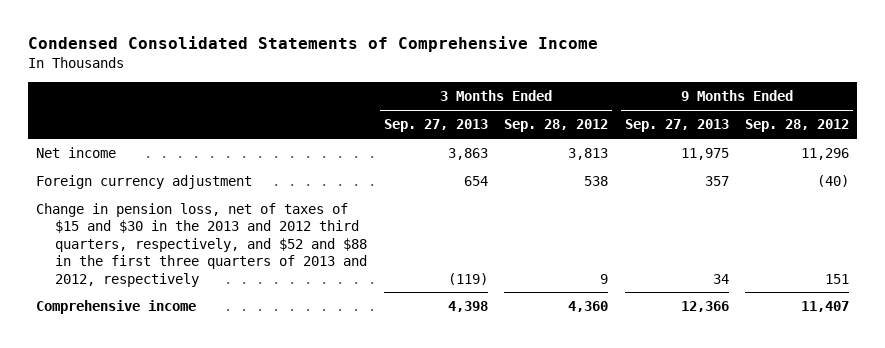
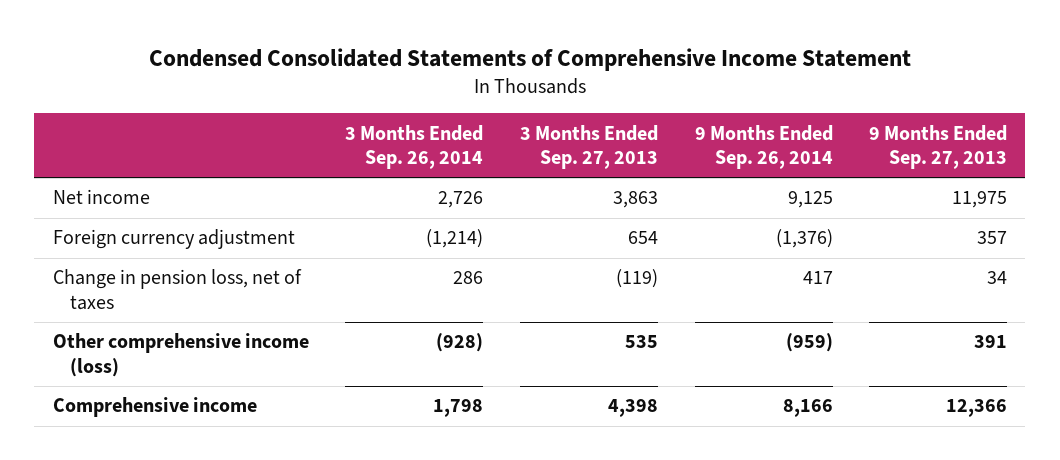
- Condensed Consolidated Statements of Comprehensive Income
+ Condensed Consolidated Statements of Comprehensive Income Statement
- | 3 Months Ended Sep. 27, 2013 | 3 Months Ended Sep. 28, 2012 | 9 Months Ended Sep. 27, 2013 | 9 Months Ended Sep. 28, 2012
+ | 3 Months Ended Sep. 26, 2014 | 3 Months Ended Sep. 27, 2013 | 9 Months Ended Sep. 26, 2014 | 9 Months Ended Sep. 27, 2013
- Change in pension loss, net of taxes of $15 and $30 in the 2013 and 2012 third quarters, respectively, and $52 and $88 in the first three quarters of 2013 and 2012, respectively | (119) | 9 | 34 | 151
+ Change in pension loss, net of taxes | 286 | (119) | 417 | 34
+ Other comprehensive income (loss) | (928) | 535 | (959) | 391

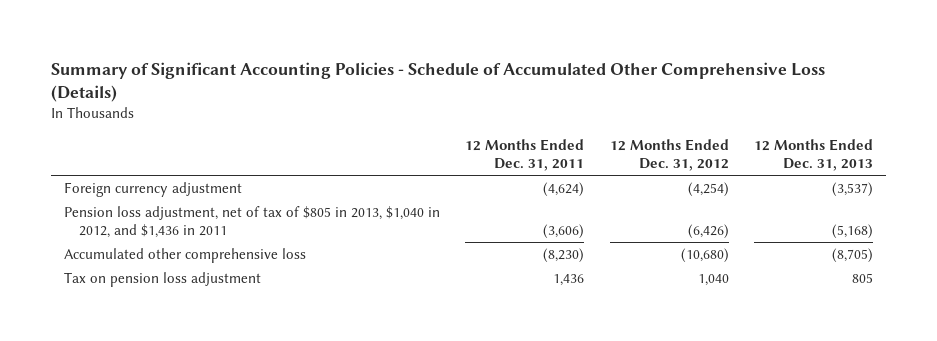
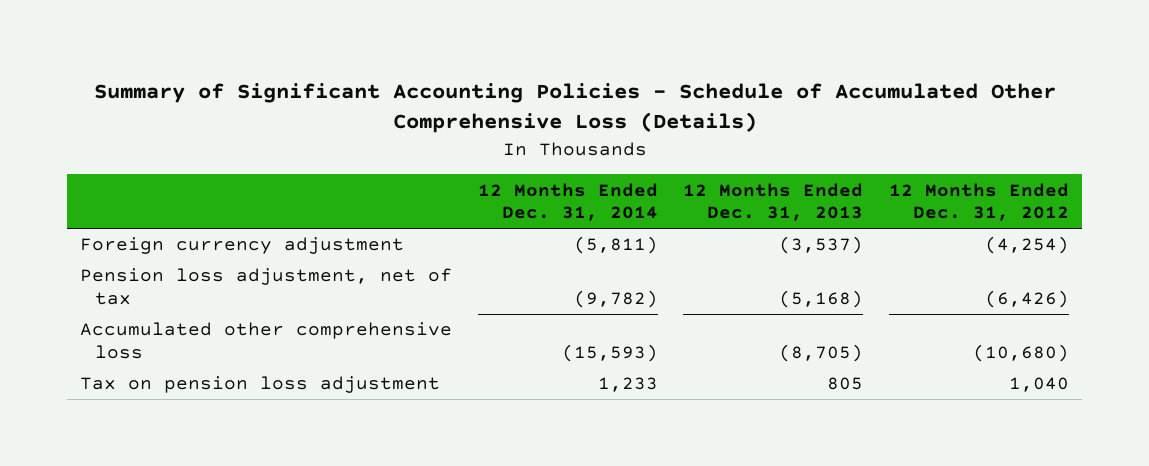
- | 12 Months Ended Dec. 31, 2011 | 12 Months Ended Dec. 31, 2012 | 12 Months Ended Dec. 31, 2013
+ | 12 Months Ended Dec. 31, 2014 | 12 Months Ended Dec. 31, 2013 | 12 Months Ended Dec. 31, 2012
- Pension loss adjustment, net of tax of $805 in 2013, $1,040 in 2012, and $1,436 in 2011 | (3,606) | (6,426) | (5,168)
+ Pension loss adjustment, net of tax | (9,782) | (5,168) | (6,426)

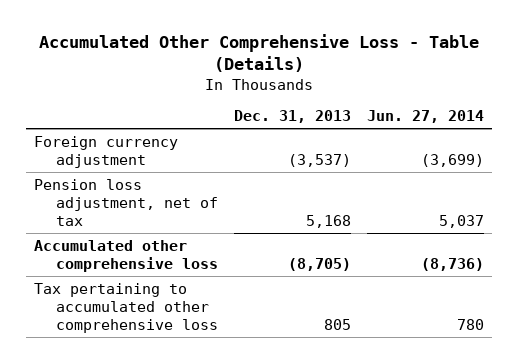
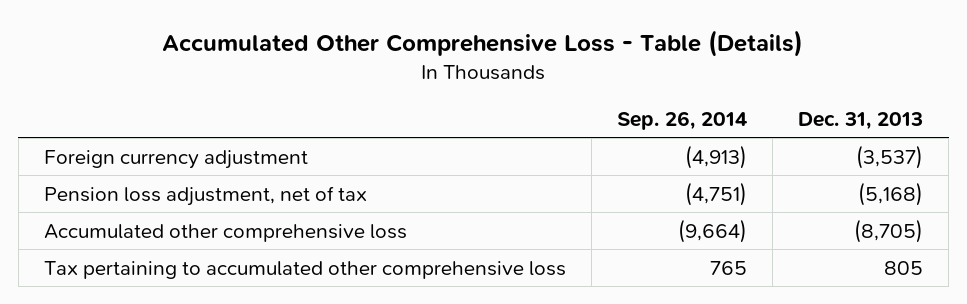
- | Dec. 31, 2013 | Jun. 27, 2014
+ | Sep. 26, 2014 | Dec. 31, 2013
- Pension loss adjustment, net of tax | 5,168 | 5,037
+ Pension loss adjustment, net of tax | (4,751) | (5,168)

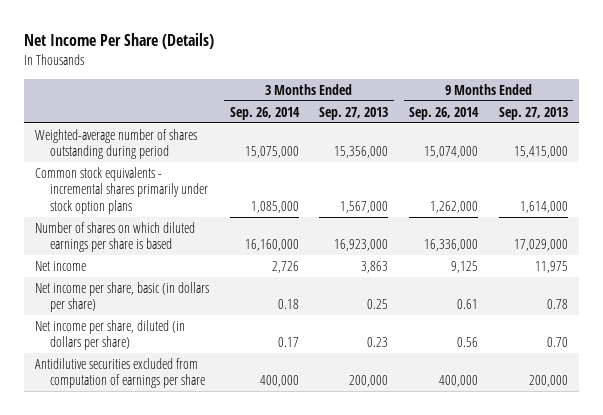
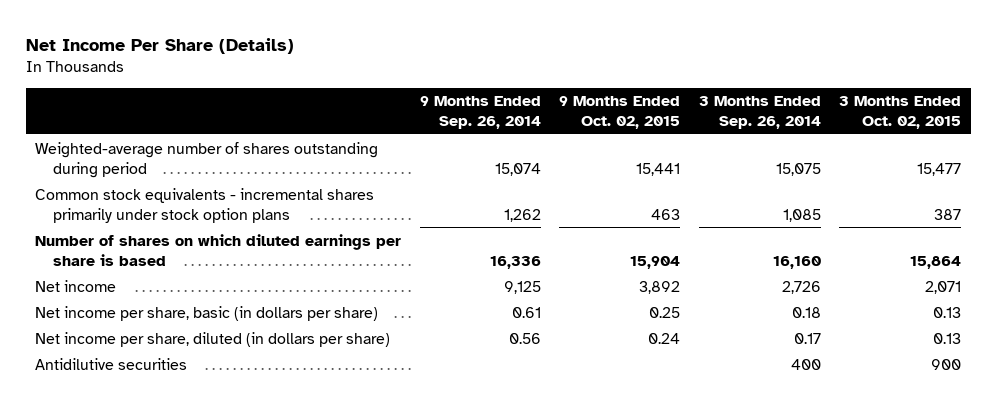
- | 3 Months Ended Sep. 26, 2014 | 3 Months Ended Sep. 27, 2013 | 9 Months Ended Sep. 26, 2014 | 9 Months Ended Sep. 27, 2013
+ | 9 Months Ended Sep. 26, 2014 | 9 Months Ended Oct. 02, 2015 | 3 Months Ended Sep. 26, 2014 | 3 Months Ended Oct. 02, 2015
- Weighted-average number of shares outstanding during period | 15,075,000 | 15,356,000 | 15,074,000 | 15,415,000
- Common stock equivalents - incremental shares primarily under stock option plans | 1,085,000 | 1,567,000 | 1,262,000 | 1,614,000
- Number of shares on which diluted earnings per share is based | 16,160,000 | 16,923,000 | 16,336,000 | 17,029,000
+ Weighted-average number of shares outstanding during period | 15,074 | 15,441 | 15,075 | 15,477
+ Common stock equivalents - incremental shares primarily under stock option plans | 1,262 | 463 | 1,085 | 387
+ Number of shares on which diluted earnings per share is based | 16,336 | 15,904 | 16,160 | 15,864
- Antidilutive securities excluded from computation of earnings per share | 400,000 | 200,000 | 400,000 | 200,000
+ Antidilutive securities | | | 400 | 900

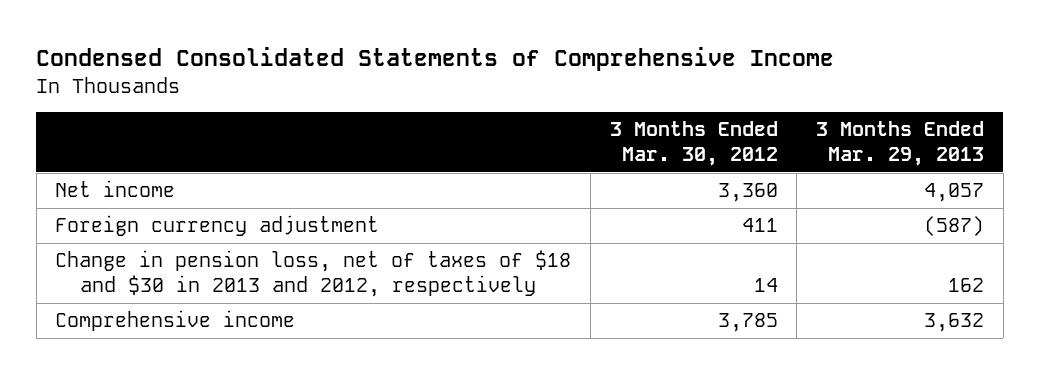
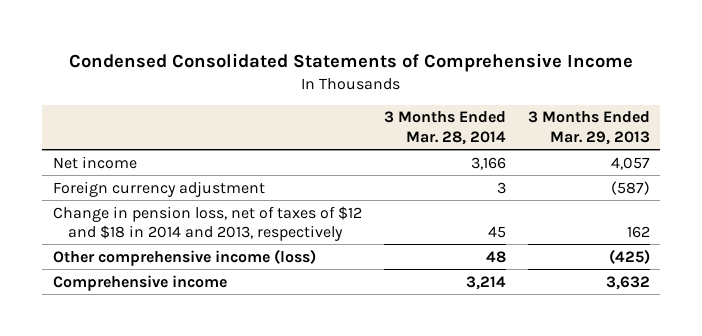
- | 3 Months Ended Mar. 30, 2012 | 3 Months Ended Mar. 29, 2013
+ | 3 Months Ended Mar. 28, 2014 | 3 Months Ended Mar. 29, 2013
- Change in pension loss, net of taxes of $18 and $30 in 2013 and 2012, respectively | 14 | 162
+ Change in pension loss, net of taxes of $12 and $18 in 2014 and 2013, respectively | 45 | 162
+ Other comprehensive income (loss) | 48 | (425)

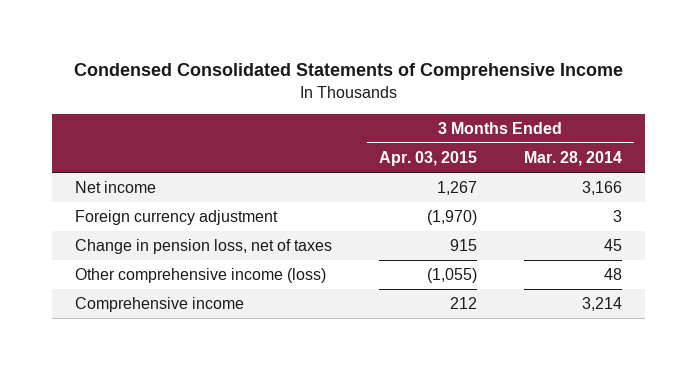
- | 3 Months Ended Mar. 28, 2014 | 3 Months Ended Mar. 29, 2013
+ | 3 Months Ended Apr. 03, 2015 | 3 Months Ended Mar. 28, 2014
- Change in pension loss, net of taxes of $12 and $18 in 2014 and 2013, respectively | 45 | 162
+ Change in pension loss, net of taxes | 915 | 45

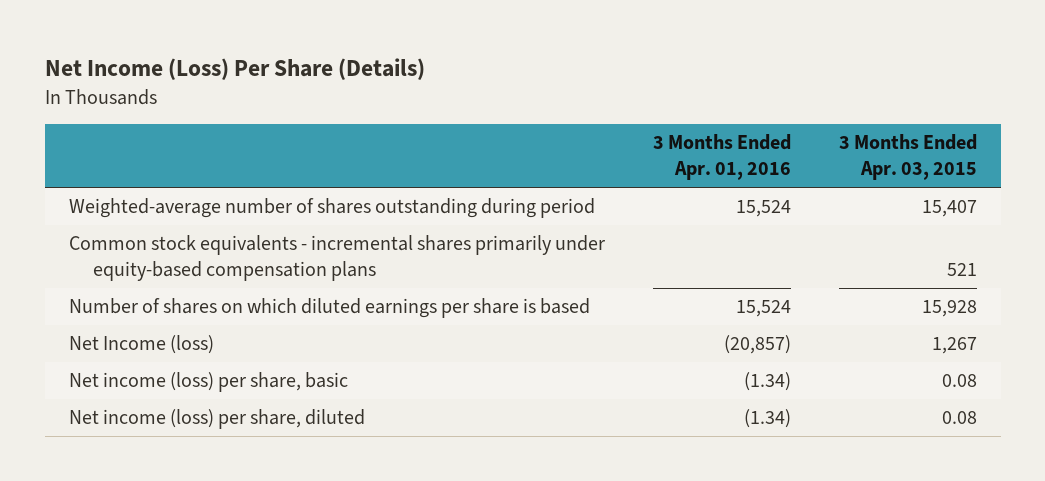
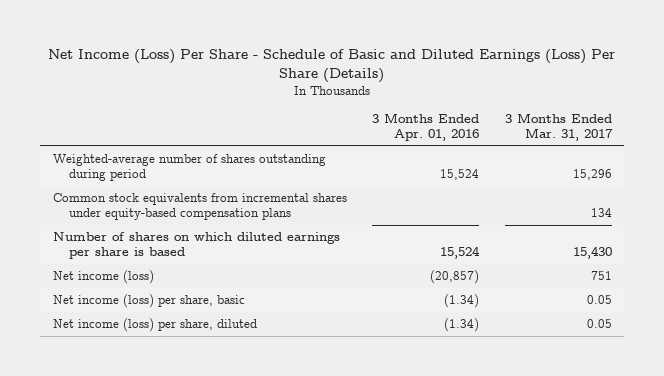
- Net Income (Loss) Per Share (Details)
+ Net Income (Loss) Per Share - Schedule of Basic and Diluted Earnings (Loss) Per Share (Details)
- | 3 Months Ended Apr. 01, 2016 | 3 Months Ended Apr. 03, 2015
+ | 3 Months Ended Apr. 01, 2016 | 3 Months Ended Mar. 31, 2017
- Common stock equivalents - incremental shares primarily under equity-based compensation plans | | 521
+ Common stock equivalents from incremental shares under equity-based compensation plans | | 134
- Net Income (loss) | (20,857) | 1,267
+ Net income (loss) | (20,857) | 751

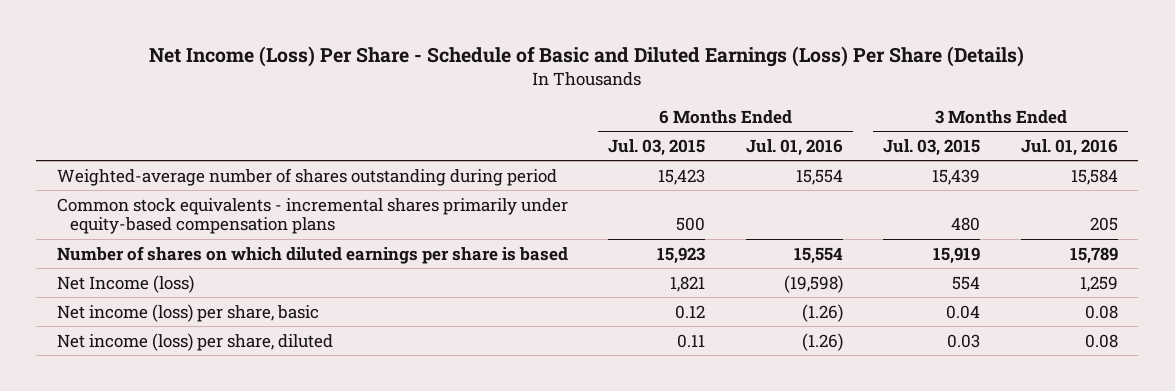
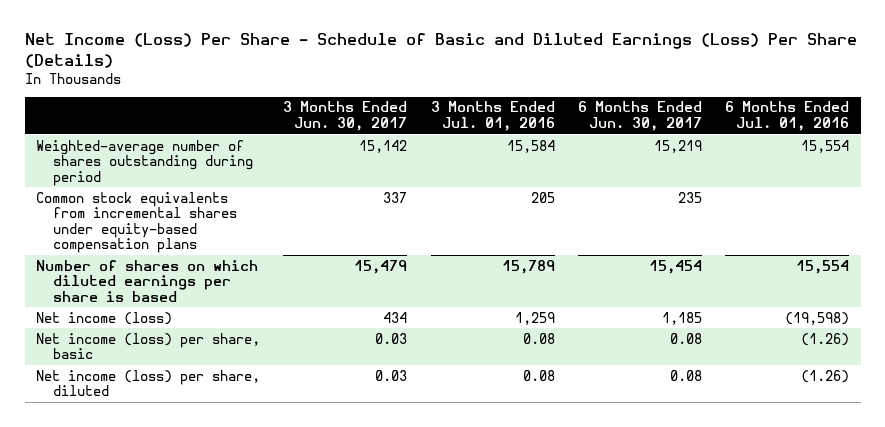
- | 6 Months Ended Jul. 03, 2015 | 6 Months Ended Jul. 01, 2016 | 3 Months Ended Jul. 03, 2015 | 3 Months Ended Jul. 01, 2016
+ | 3 Months Ended Jun. 30, 2017 | 3 Months Ended Jul. 01, 2016 | 6 Months Ended Jun. 30, 2017 | 6 Months Ended Jul. 01, 2016
- Common stock equivalents - incremental shares primarily under equity-based compensation plans | 500 | | 480 | 205
+ Common stock equivalents from incremental shares under equity-based compensation plans | 337 | 205 | 235 |
- Net Income (loss) | 1,821 | (19,598) | 554 | 1,259
+ Net income (loss) | 434 | 1,259 | 1,185 | (19,598)

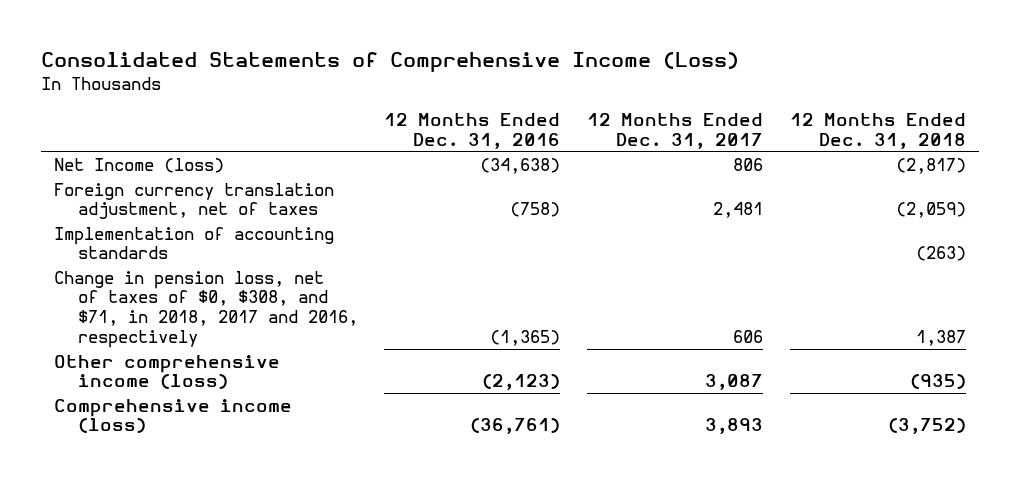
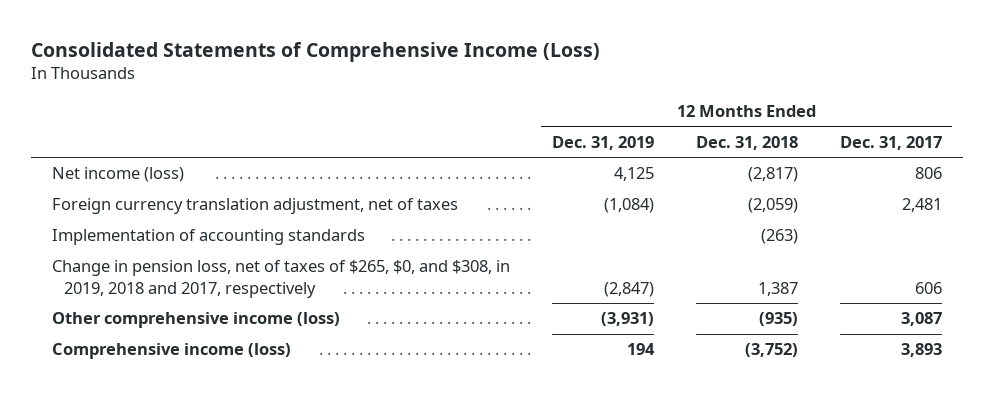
- | 12 Months Ended Dec. 31, 2016 | 12 Months Ended Dec. 31, 2017 | 12 Months Ended Dec. 31, 2018
+ | 12 Months Ended Dec. 31, 2019 | 12 Months Ended Dec. 31, 2018 | 12 Months Ended Dec. 31, 2017
- Net Income (loss) | (34,638) | 806 | (2,817)
+ Net income (loss) | 4,125 | (2,817) | 806
- Change in pension loss, net of taxes of $0, $308, and $71, in 2018, 2017 and 2016, respectively | (1,365) | 606 | 1,387
+ Change in pension loss, net of taxes of $265, $0, and $308, in 2019, 2018 and 2017, respectively | (2,847) | 1,387 | 606

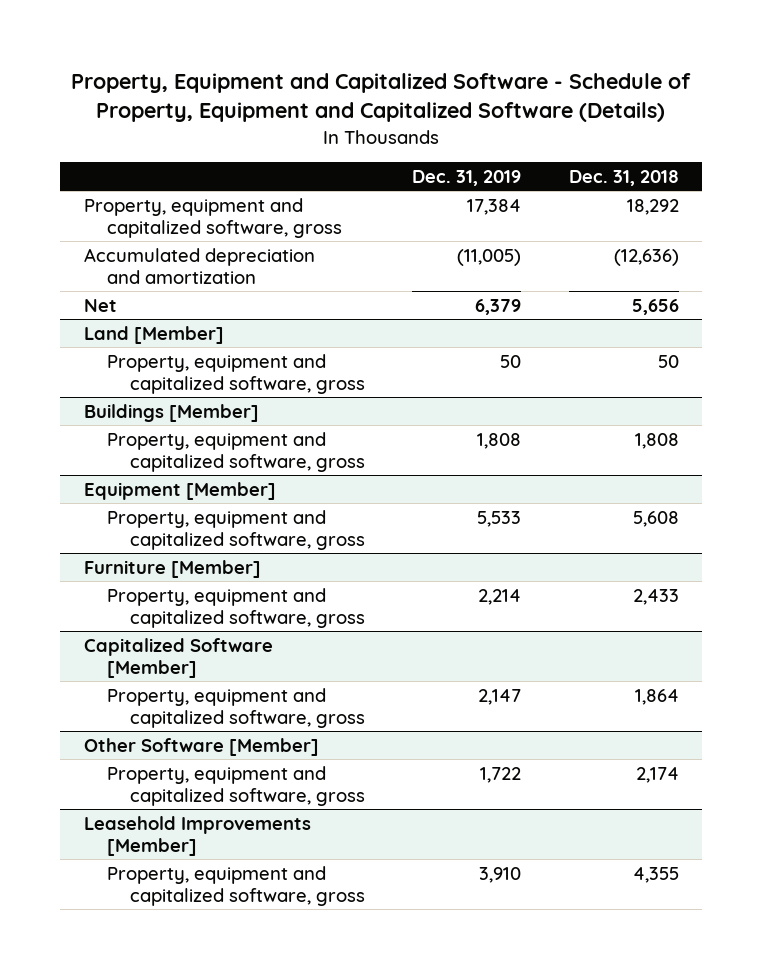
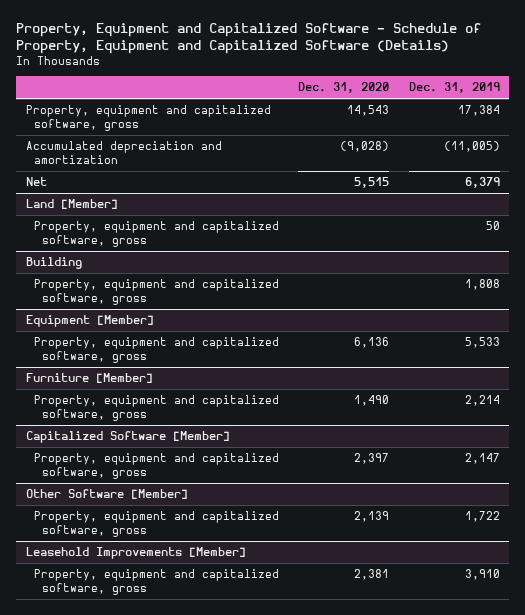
- | Dec. 31, 2019 | Dec. 31, 2018
+ | Dec. 31, 2020 | Dec. 31, 2019
- Buildings [Member]
+ Building

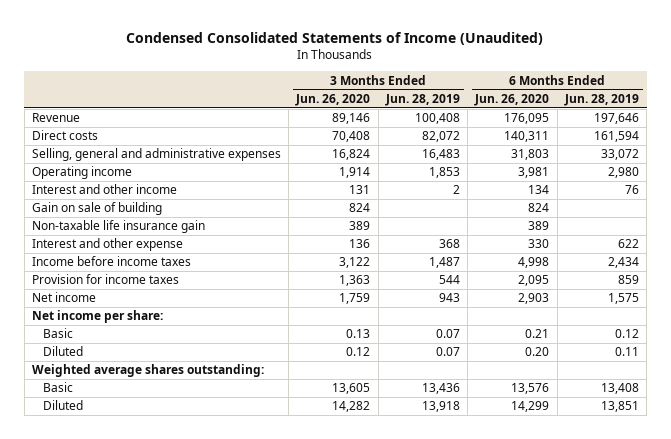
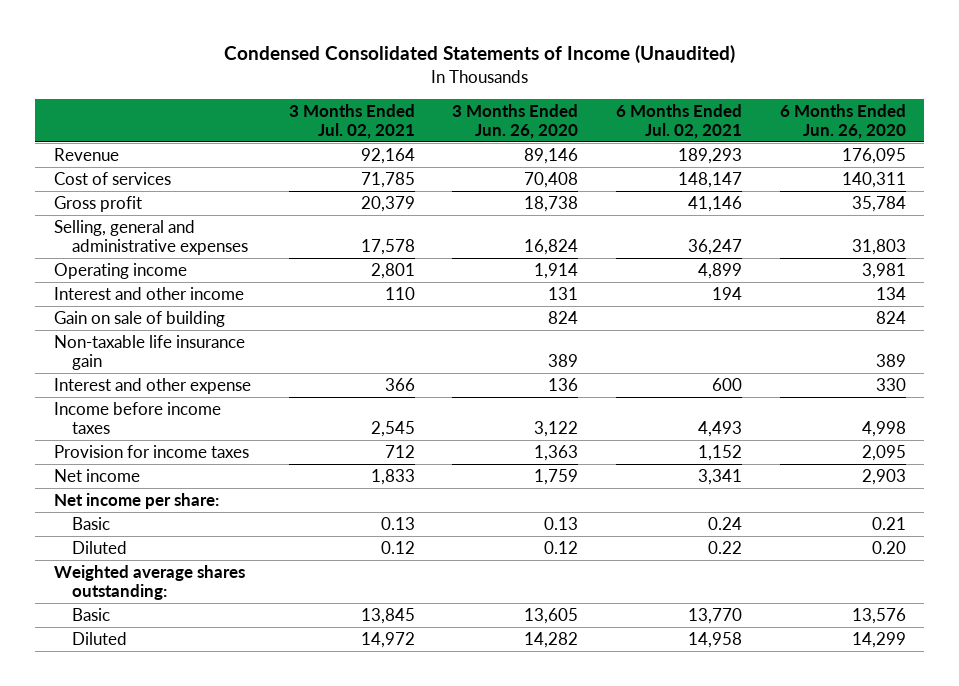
- | 3 Months Ended Jun. 26, 2020 | 3 Months Ended Jun. 28, 2019 | 6 Months Ended Jun. 26, 2020 | 6 Months Ended Jun. 28, 2019
+ | 3 Months Ended Jul. 02, 2021 | 3 Months Ended Jun. 26, 2020 | 6 Months Ended Jul. 02, 2021 | 6 Months Ended Jun. 26, 2020
- Direct costs | 70,408 | 82,072 | 140,311 | 161,594
+ Cost of services | 71,785 | 70,408 | 148,147 | 140,311
+ Gross profit | 20,379 | 18,738 | 41,146 | 35,784

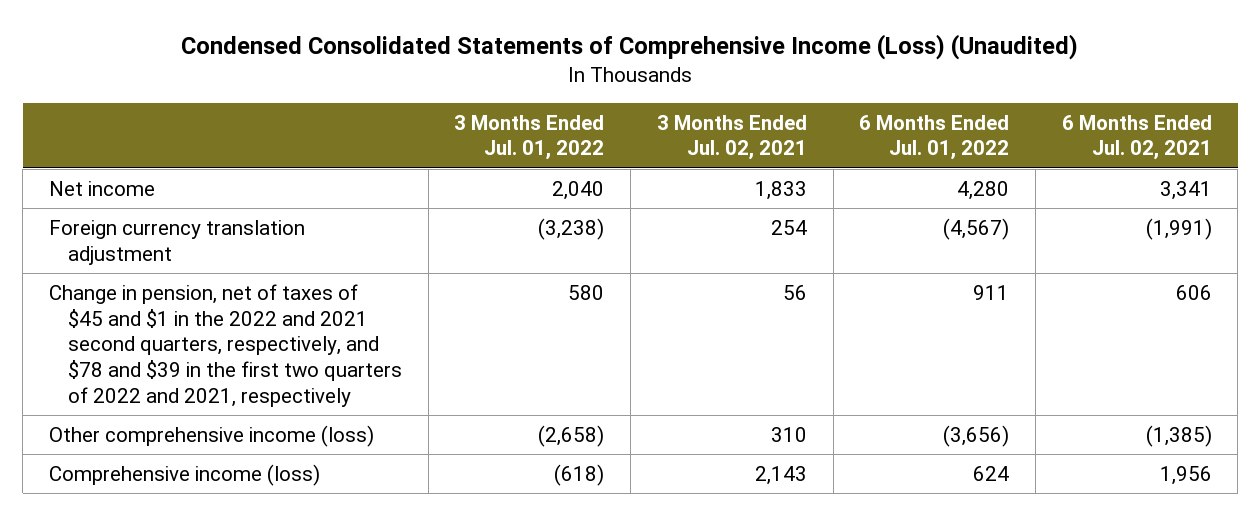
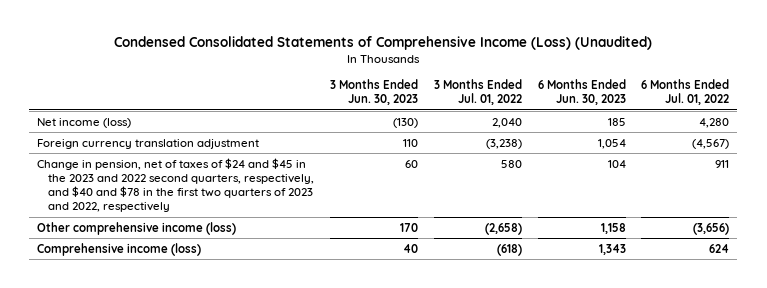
- | 3 Months Ended Jul. 01, 2022 | 3 Months Ended Jul. 02, 2021 | 6 Months Ended Jul. 01, 2022 | 6 Months Ended Jul. 02, 2021
+ | 3 Months Ended Jun. 30, 2023 | 3 Months Ended Jul. 01, 2022 | 6 Months Ended Jun. 30, 2023 | 6 Months Ended Jul. 01, 2022
- Net income | 2,040 | 1,833 | 4,280 | 3,341
+ Net income (loss) | (130) | 2,040 | 185 | 4,280
- Change in pension, net of taxes of $45 and $1 in the 2022 and 2021 second quarters, respectively, and $78 and $39 in the first two quarters of 2022 and 2021, respectively | 580 | 56 | 911 | 606
+ Change in pension, net of taxes of $24 and $45 in the 2023 and 2022 second quarters, respectively, and $40 and $78 in the first two quarters of 2023 and 2022, respectively | 60 | 580 | 104 | 911

